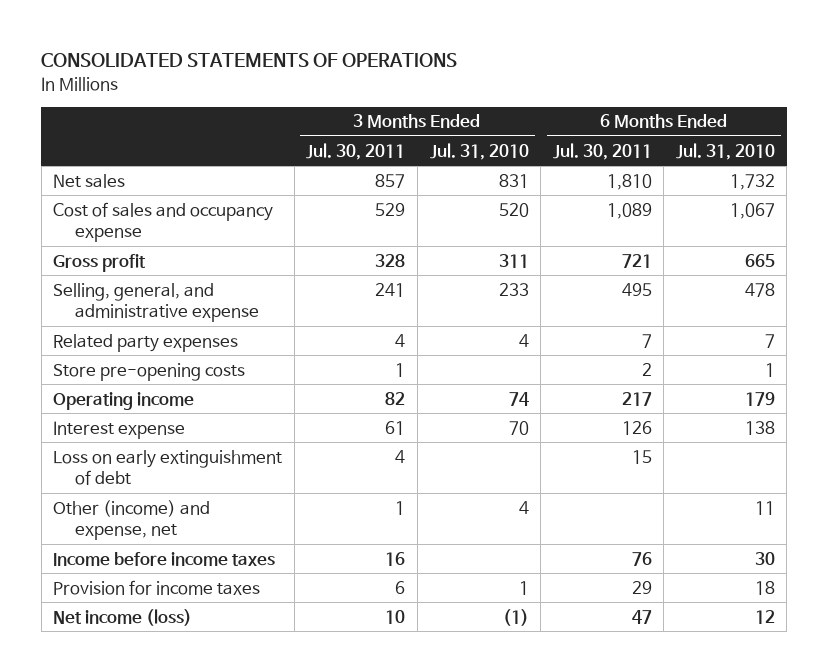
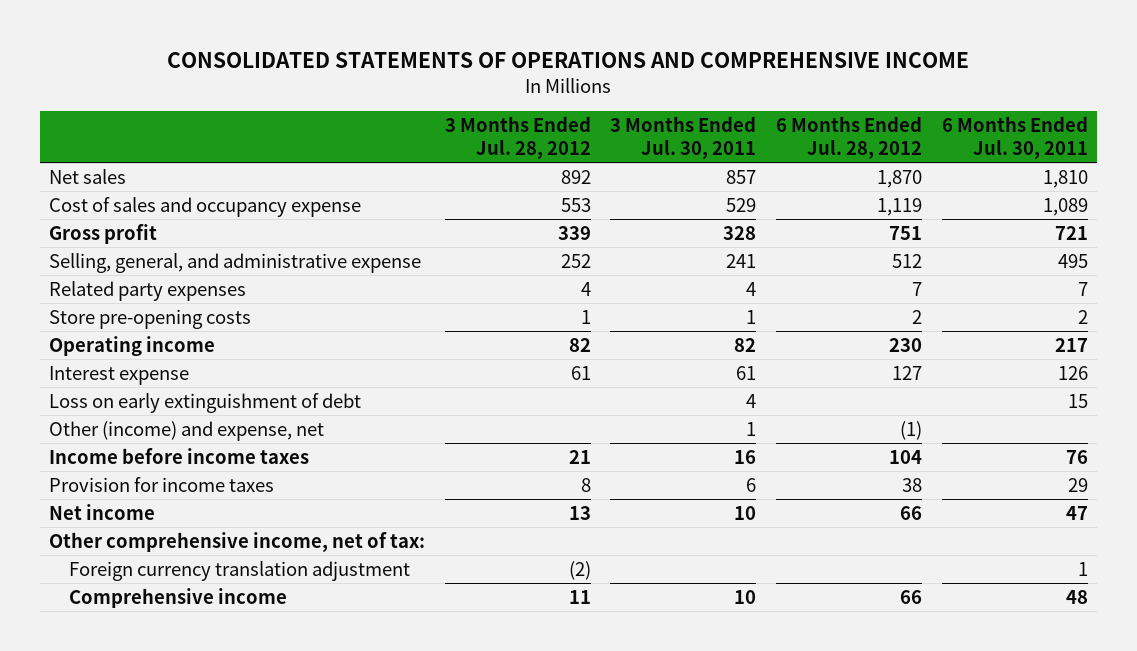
- CONSOLIDATED STATEMENTS OF OPERATIONS
+ CONSOLIDATED STATEMENTS OF OPERATIONS AND COMPREHENSIVE INCOME
- | 3 Months Ended Jul. 30, 2011 | 3 Months Ended Jul. 31, 2010 | 6 Months Ended Jul. 30, 2011 | 6 Months Ended Jul. 31, 2010
+ | 3 Months Ended Jul. 28, 2012 | 3 Months Ended Jul. 30, 2011 | 6 Months Ended Jul. 28, 2012 | 6 Months Ended Jul. 30, 2011
- Net income (loss) | 10 | (1) | 47 | 12
+ Net income | 13 | 10 | 66 | 47
+ Other comprehensive income, net of tax:
+ Foreign currency translation adjustment | (2) | | | 1
+ Comprehensive income | 11 | 10 | 66 | 48

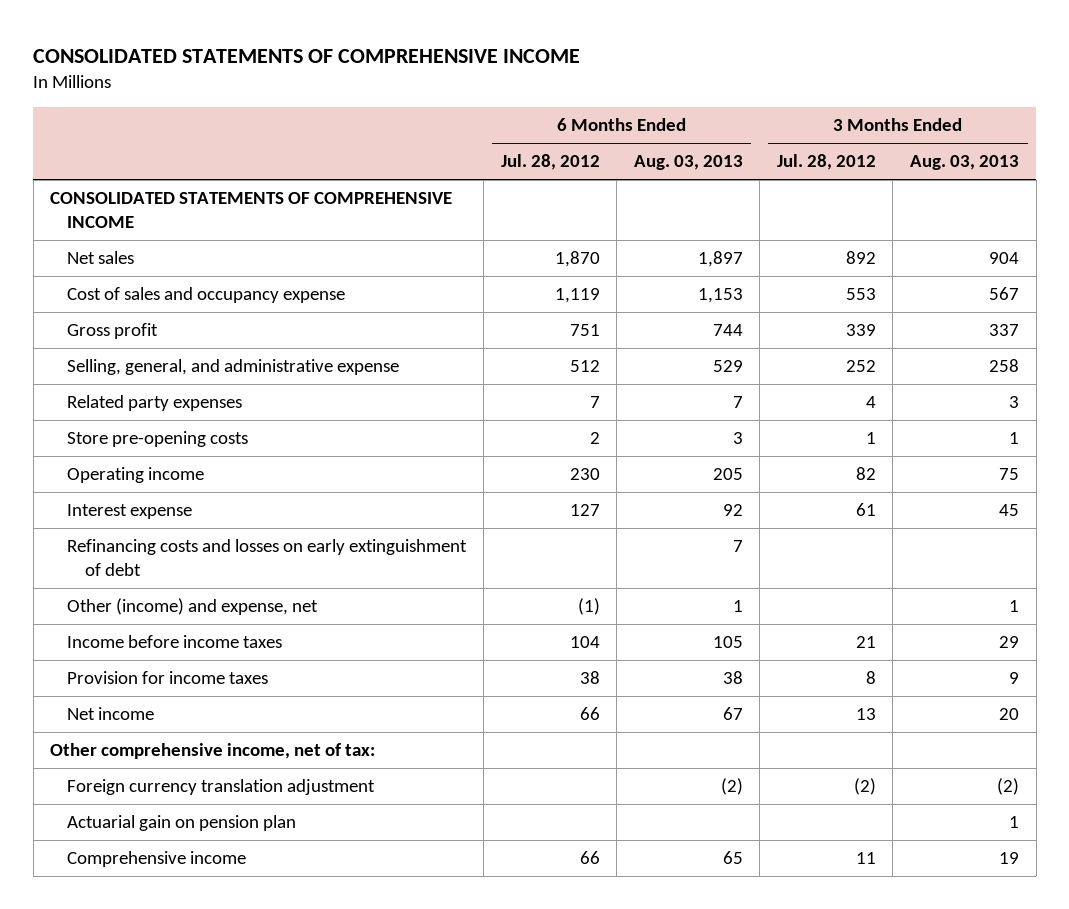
- CONSOLIDATED STATEMENTS OF OPERATIONS AND COMPREHENSIVE INCOME
+ CONSOLIDATED STATEMENTS OF COMPREHENSIVE INCOME
- | 3 Months Ended Jul. 28, 2012 | 3 Months Ended Jul. 30, 2011 | 6 Months Ended Jul. 28, 2012 | 6 Months Ended Jul. 30, 2011
+ | 6 Months Ended Jul. 28, 2012 | 6 Months Ended Aug. 03, 2013 | 3 Months Ended Jul. 28, 2012 | 3 Months Ended Aug. 03, 2013
+ CONSOLIDATED STATEMENTS OF COMPREHENSIVE INCOME
- Loss on early extinguishment of debt | | 4 | | 15
+ Refinancing costs and losses on early extinguishment of debt | | 7 | |
+ Actuarial gain on pension plan | | | | 1

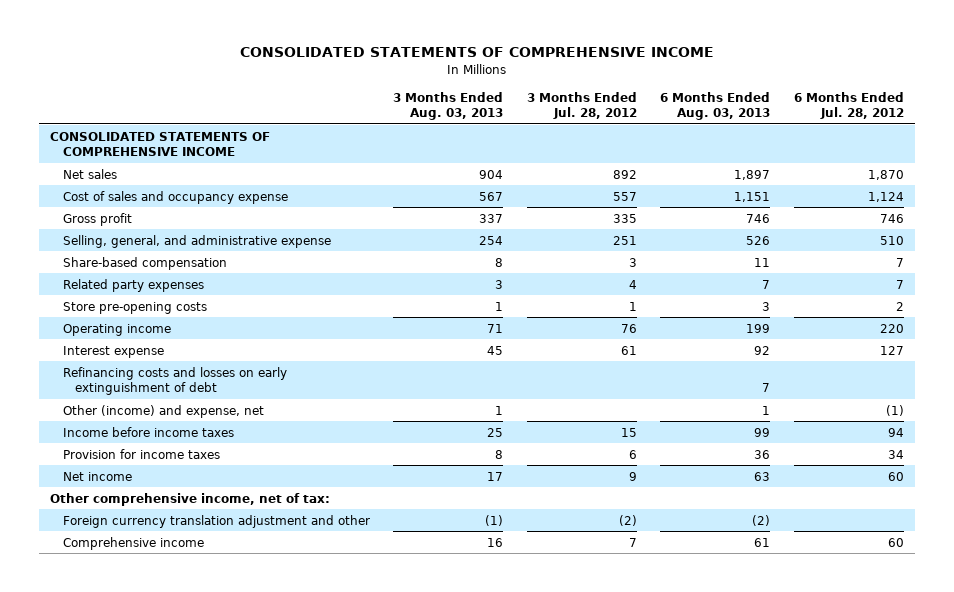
- | 6 Months Ended Jul. 28, 2012 | 6 Months Ended Aug. 03, 2013 | 3 Months Ended Jul. 28, 2012 | 3 Months Ended Aug. 03, 2013
+ | 3 Months Ended Aug. 03, 2013 | 3 Months Ended Jul. 28, 2012 | 6 Months Ended Aug. 03, 2013 | 6 Months Ended Jul. 28, 2012
- Cost of sales and occupancy expense | 1,119 | 1,153 | 553 | 567
- Gross profit | 751 | 744 | 339 | 337
- Selling, general, and administrative expense | 512 | 529 | 252 | 258
+ Cost of sales and occupancy expense | 567 | 557 | 1,151 | 1,124
+ Gross profit | 337 | 335 | 746 | 746
+ Selling, general, and administrative expense | 254 | 251 | 526 | 510
+ Share-based compensation | 8 | 3 | 11 | 7
- Operating income | 230 | 205 | 82 | 75
+ Operating income | 71 | 76 | 199 | 220
- Income before income taxes | 104 | 105 | 21 | 29
- Provision for income taxes | 38 | 38 | 8 | 9
- Net income | 66 | 67 | 13 | 20
+ Income before income taxes | 25 | 15 | 99 | 94
+ Provision for income taxes | 8 | 6 | 36 | 34
+ Net income | 17 | 9 | 63 | 60
- Foreign currency translation adjustment | | (2) | (2) | (2)
- Actuarial gain on pension plan | | | | 1
- Comprehensive income | 66 | 65 | 11 | 19
+ Foreign currency translation adjustment and other | (1) | (2) | (2) |
+ Comprehensive income | 16 | 7 | 61 | 60

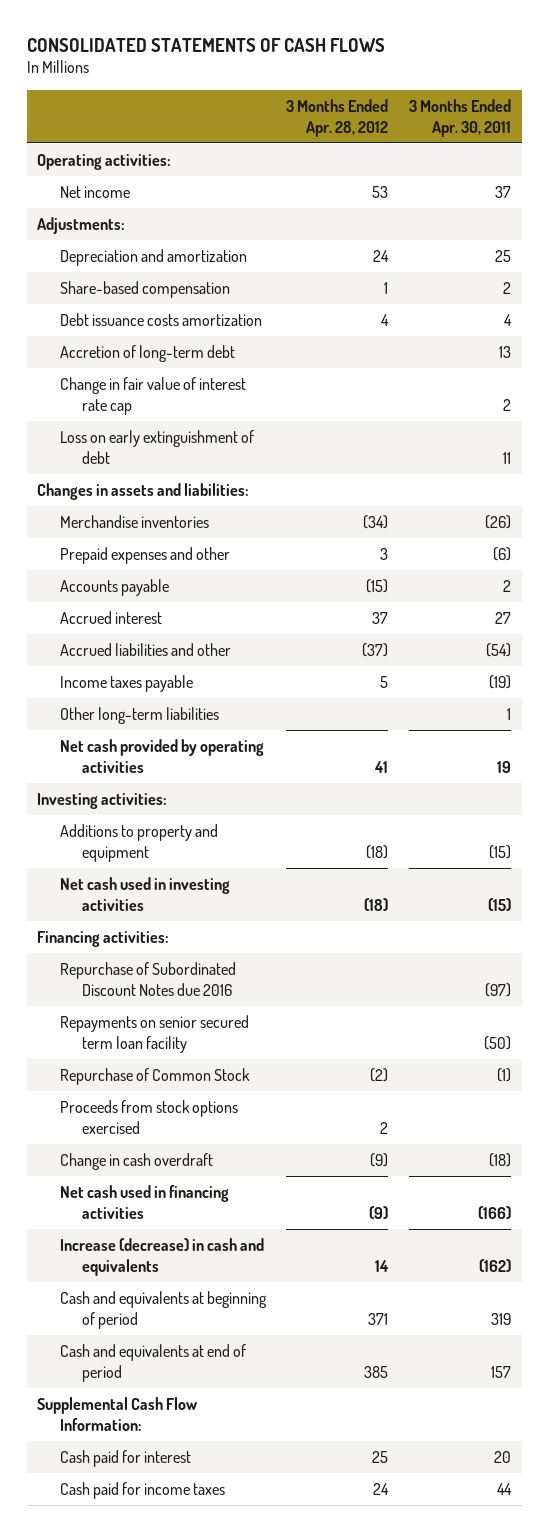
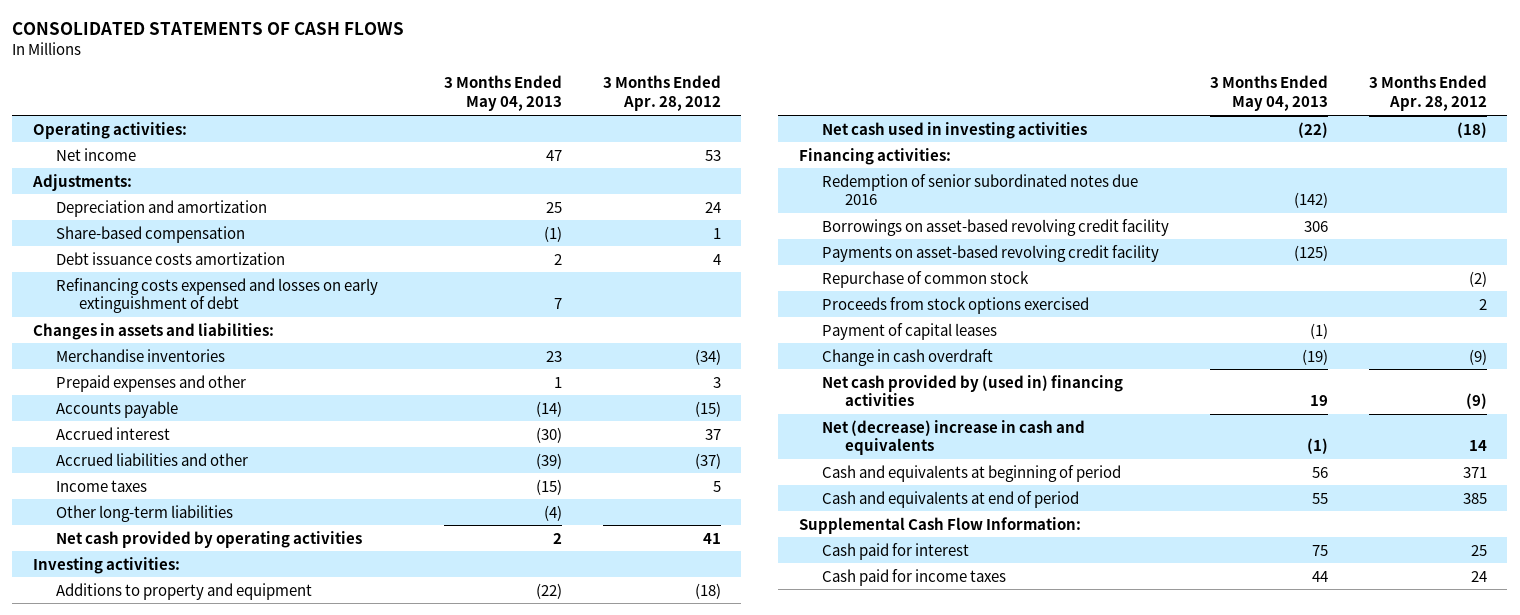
- | 3 Months Ended Apr. 28, 2012 | 3 Months Ended Apr. 30, 2011
+ | 3 Months Ended May 04, 2013 | 3 Months Ended Apr. 28, 2012
- Accretion of long-term debt | | 13
- Change in fair value of interest rate cap | | 2
- Loss on early extinguishment of debt | | 11
+ Refinancing costs expensed and losses on early extinguishment of debt | 7 |
- Income taxes payable | 5 | (19)
+ Income taxes | (15) | 5
- Repurchase of Subordinated Discount Notes due 2016 | | (97)
- Repayments on senior secured term loan facility | | (50)
- Repurchase of Common Stock | (2) | (1)
+ Redemption of senior subordinated notes due 2016 | (142) |
+ Borrowings on asset-based revolving credit facility | 306 |
+ Payments on asset-based revolving credit facility | (125) |
+ Repurchase of common stock | | (2)
+ Payment of capital leases | (1) |
- Net cash used in financing activities | (9) | (166)
- Increase (decrease) in cash and equivalents | 14 | (162)
+ Net cash provided by (used in) financing activities | 19 | (9)
+ Net (decrease) increase in cash and equivalents | (1) | 14

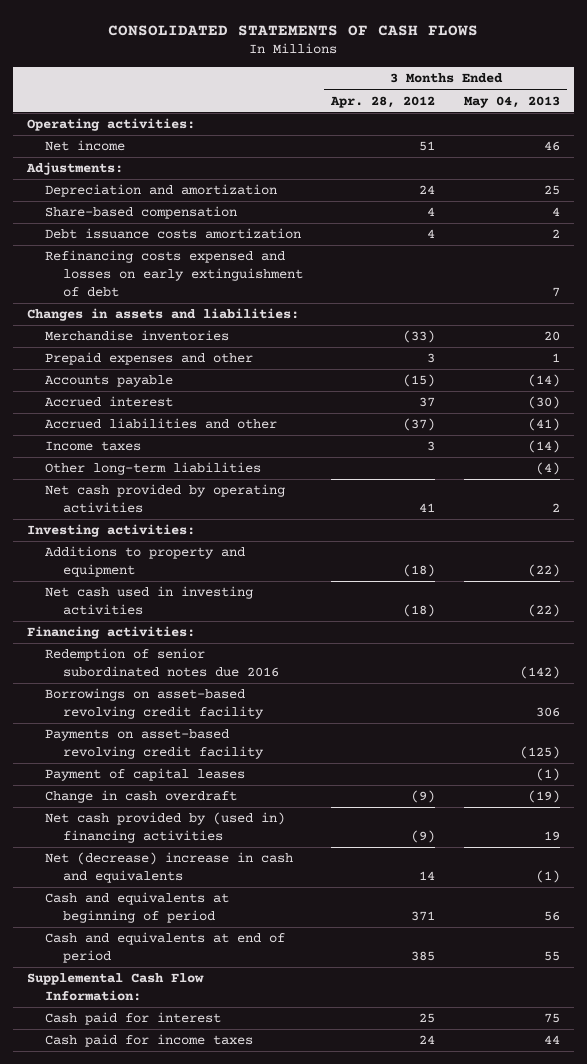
- | 3 Months Ended May 04, 2013 | 3 Months Ended Apr. 28, 2012
+ | 3 Months Ended Apr. 28, 2012 | 3 Months Ended May 04, 2013
- Net income | 47 | 53
+ Net income | 51 | 46
- Share-based compensation | (1) | 1
+ Share-based compensation | 4 | 4
- Merchandise inventories | 23 | (34)
+ Merchandise inventories | (33) | 20
- Accrued liabilities and other | (39) | (37)
- Income taxes | (15) | 5
+ Accrued liabilities and other | (37) | (41)
+ Income taxes | 3 | (14)
- Repurchase of common stock | | (2)
- Proceeds from stock options exercised | | 2

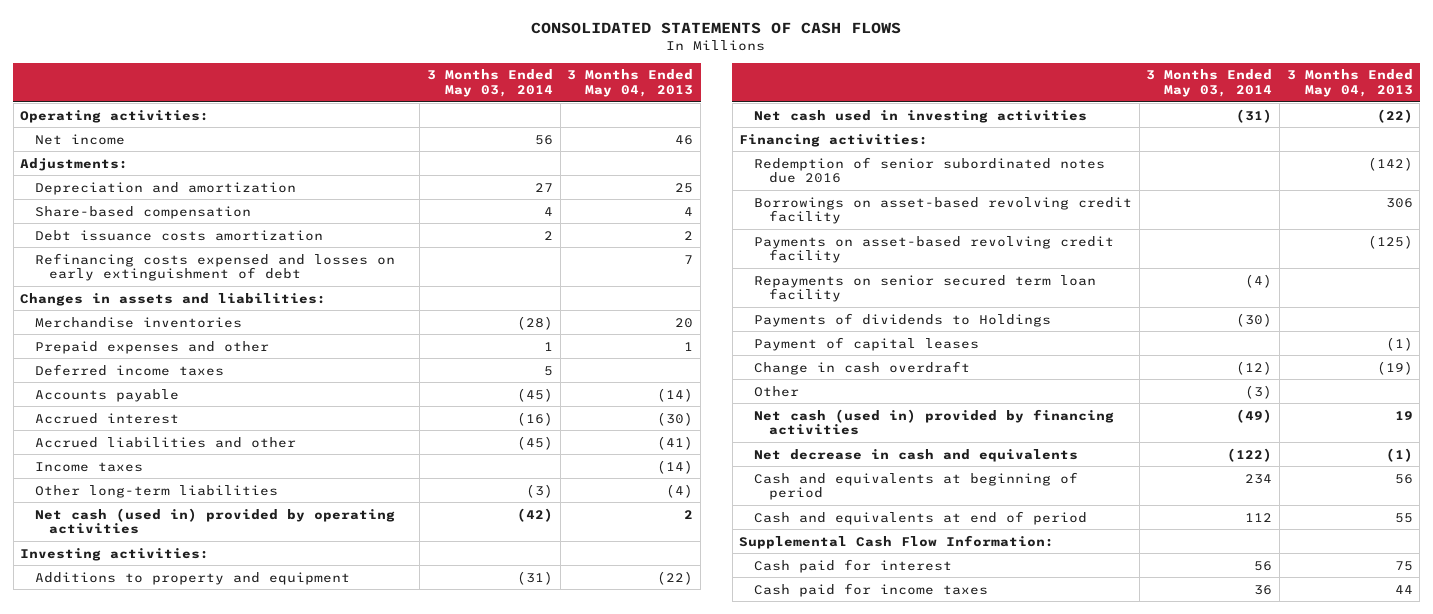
- | 3 Months Ended Apr. 28, 2012 | 3 Months Ended May 04, 2013
+ | 3 Months Ended May 03, 2014 | 3 Months Ended May 04, 2013
+ Deferred income taxes | 5 |
- Net cash provided by operating activities | 41 | 2
+ Net cash (used in) provided by operating activities | (42) | 2
+ Repayments on senior secured term loan facility | (4) |
+ Payments of dividends to Holdings | (30) |
- Net cash provided by (used in) financing activities | (9) | 19
- Net (decrease) increase in cash and equivalents | 14 | (1)
+ Other | (3) |
+ Net cash (used in) provided by financing activities | (49) | 19
+ Net decrease in cash and equivalents | (122) | (1)

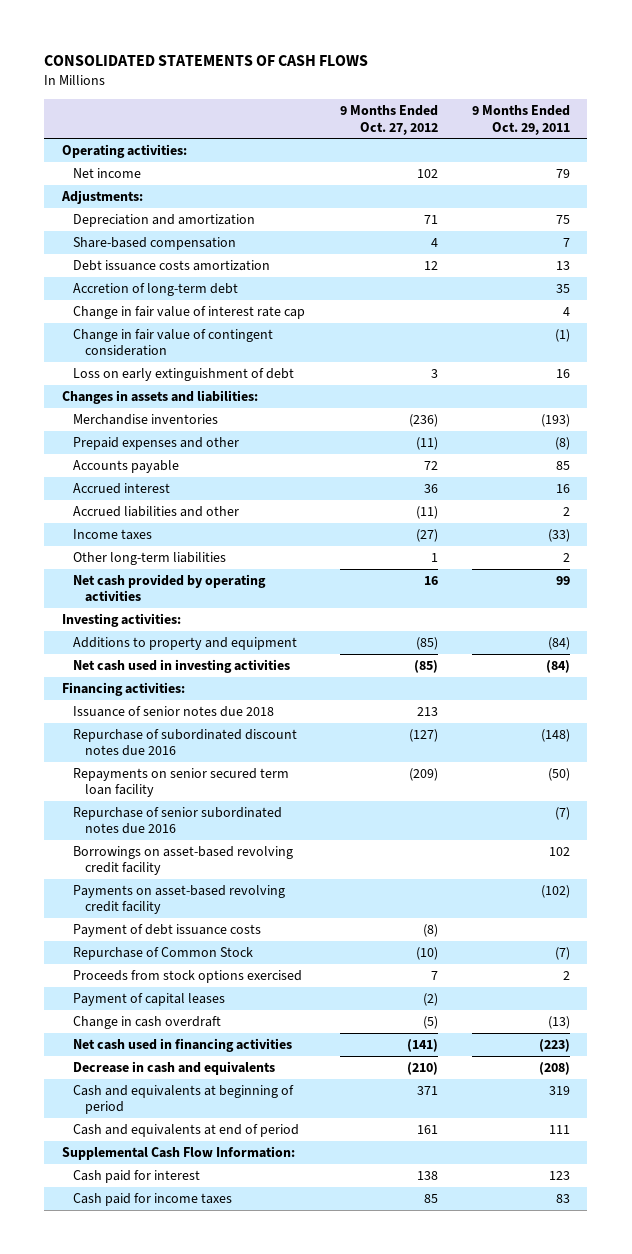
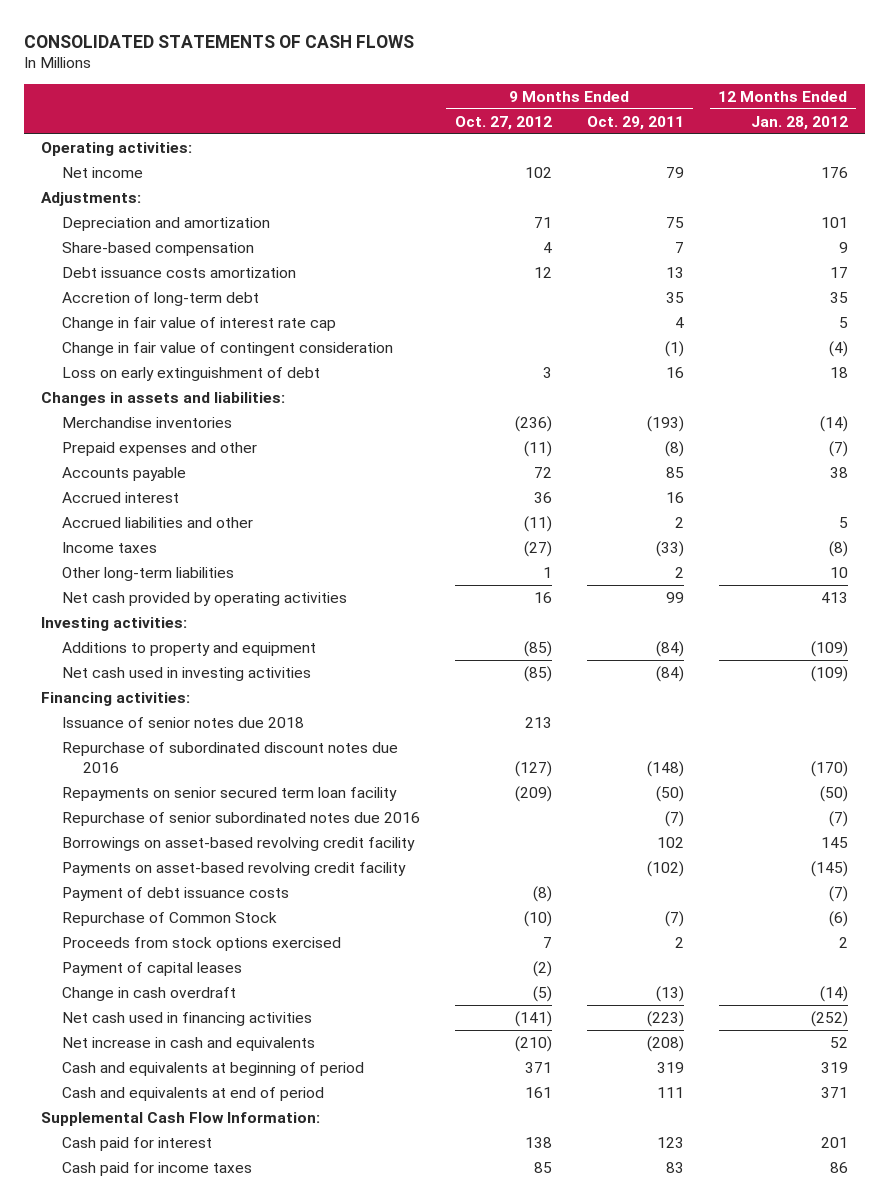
- | 9 Months Ended Oct. 27, 2012 | 9 Months Ended Oct. 29, 2011
+ | 9 Months Ended Oct. 27, 2012 | 9 Months Ended Oct. 29, 2011 | 12 Months Ended Jan. 28, 2012
- Decrease in cash and equivalents | (210) | (208)
+ Net increase in cash and equivalents | (210) | (208) | 52

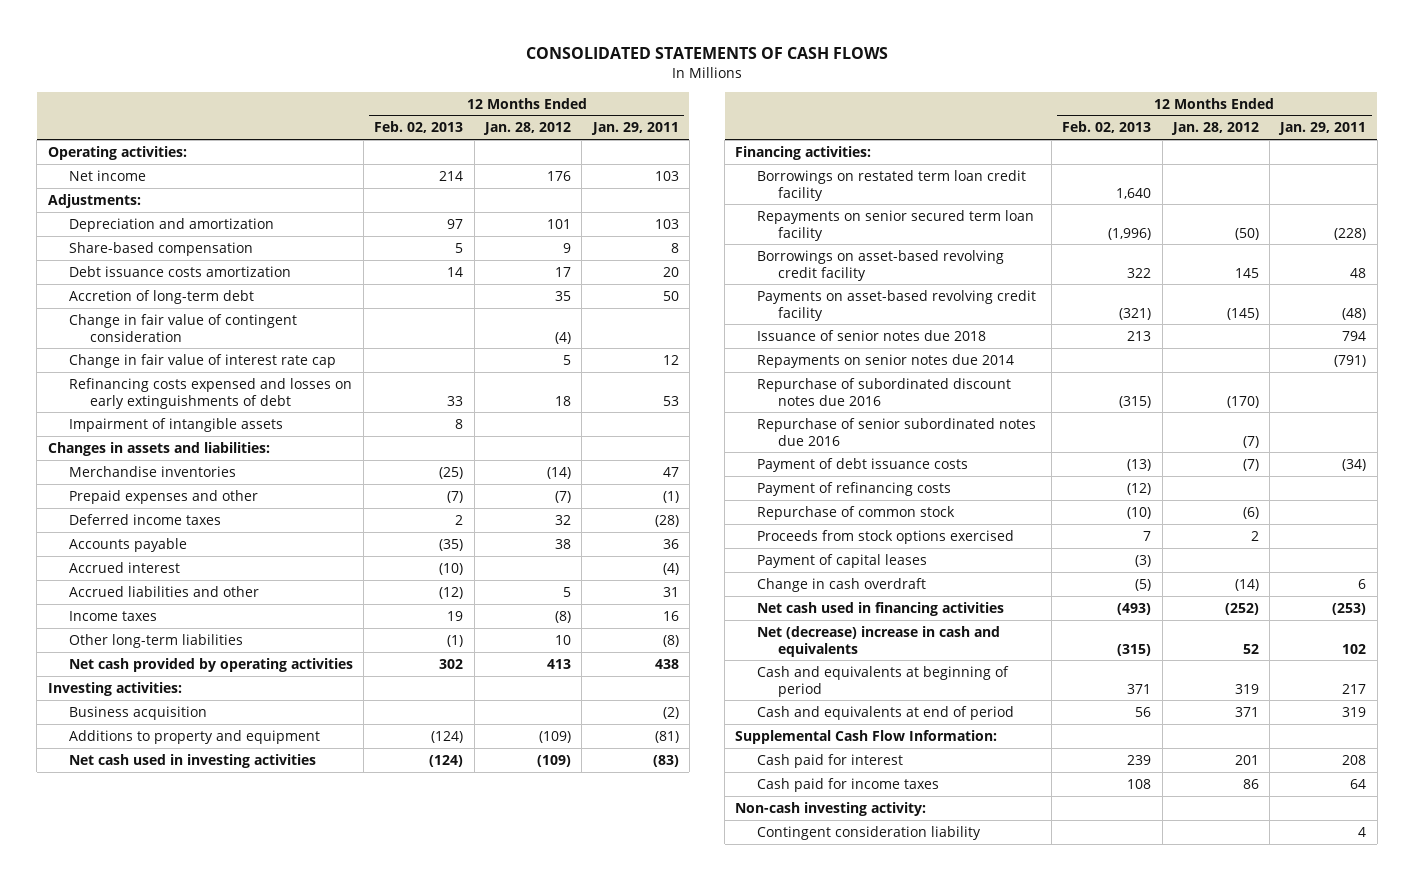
- | 9 Months Ended Oct. 27, 2012 | 9 Months Ended Oct. 29, 2011 | 12 Months Ended Jan. 28, 2012
+ | 12 Months Ended Feb. 02, 2013 | 12 Months Ended Jan. 28, 2012 | 12 Months Ended Jan. 29, 2011
- Loss on early extinguishment of debt | 3 | 16 | 18
moved down: Change in fair value of interest rate cap | | 5 | 12
+ Refinancing costs expensed and losses on early extinguishments of debt | 33 | 18 | 53
+ Impairment of intangible assets | 8 | |
+ Deferred income taxes | 2 | 32 | (28)
+ Business acquisition | | | (2)
+ Borrowings on restated term loan credit facility | 1,640 | |
moved down: Issuance of senior notes due 2018 | 213 | | 794
+ Repayments on senior notes due 2014 | | | (791)
moved down: Repurchase of subordinated discount notes due 2016 | (315) | (170) |
moved down: Repurchase of senior subordinated notes due 2016 | | (7) |
- Repurchase of Common Stock | (10) | (7) | (6)
+ Payment of refinancing costs | (12) | |
+ Repurchase of common stock | (10) | (6) |
- Net increase in cash and equivalents | (210) | (208) | 52
+ Net (decrease) increase in cash and equivalents | (315) | 52 | 102
+ Non-cash investing activity:
+ Contingent consideration liability | | | 4

